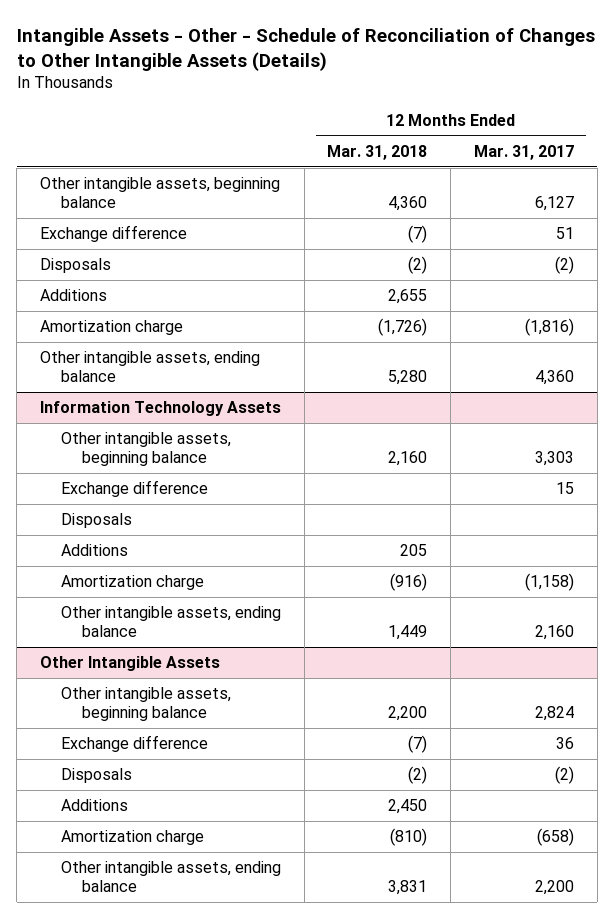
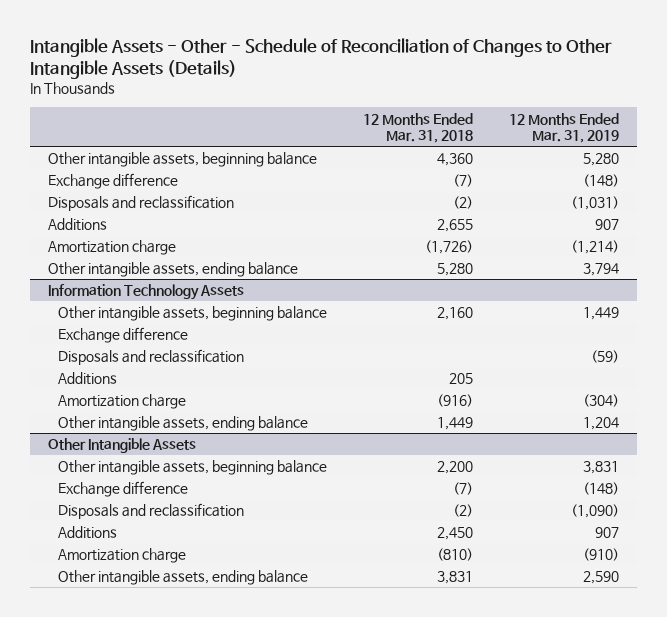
- | 12 Months Ended Mar. 31, 2018 | 12 Months Ended Mar. 31, 2017
+ | 12 Months Ended Mar. 31, 2018 | 12 Months Ended Mar. 31, 2019
- Disposals | (2) | (2)
+ Disposals and reclassification | (2) | (1,031)
@ Information Technology Assets
- Disposals
+ Disposals and reclassification | | (59)
@ Other Intangible Assets
- Disposals | (2) | (2)
+ Disposals and reclassification | (2) | (1,090)

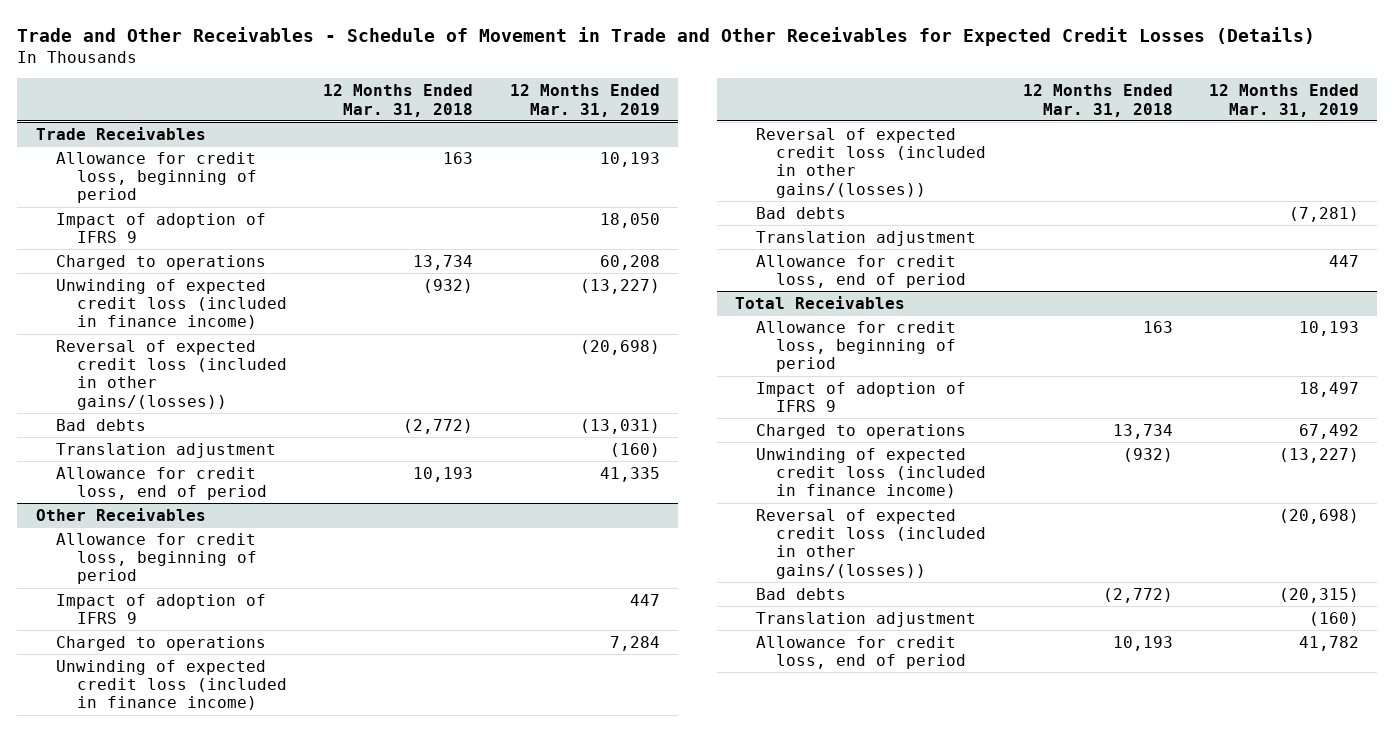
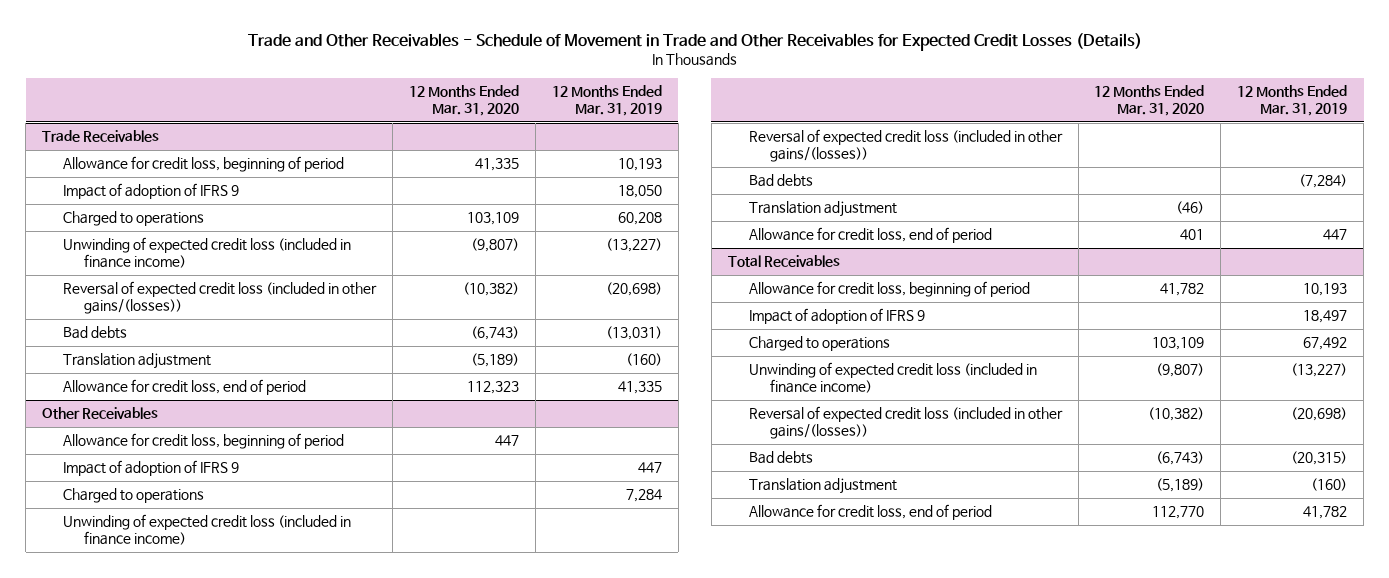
- | 12 Months Ended Mar. 31, 2018 | 12 Months Ended Mar. 31, 2019
+ | 12 Months Ended Mar. 31, 2020 | 12 Months Ended Mar. 31, 2019
@ Other Receivables
- Bad debts | | (7,281)
+ Bad debts | | (7,284)

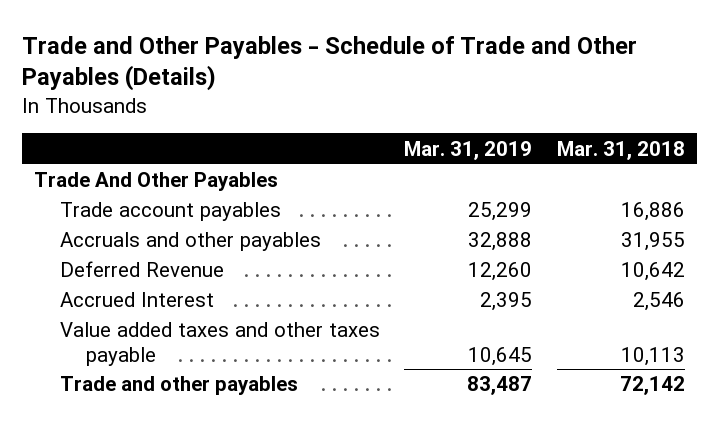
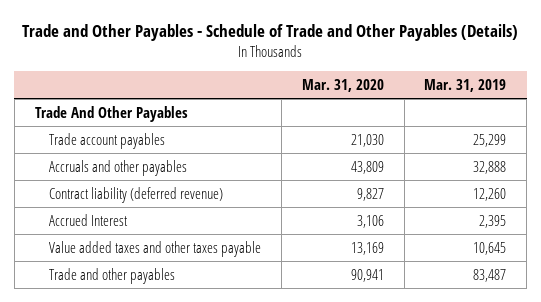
- | Mar. 31, 2019 | Mar. 31, 2018
+ | Mar. 31, 2020 | Mar. 31, 2019
- Deferred Revenue | 12,260 | 10,642
+ Contract liability (deferred revenue) | 9,827 | 12,260

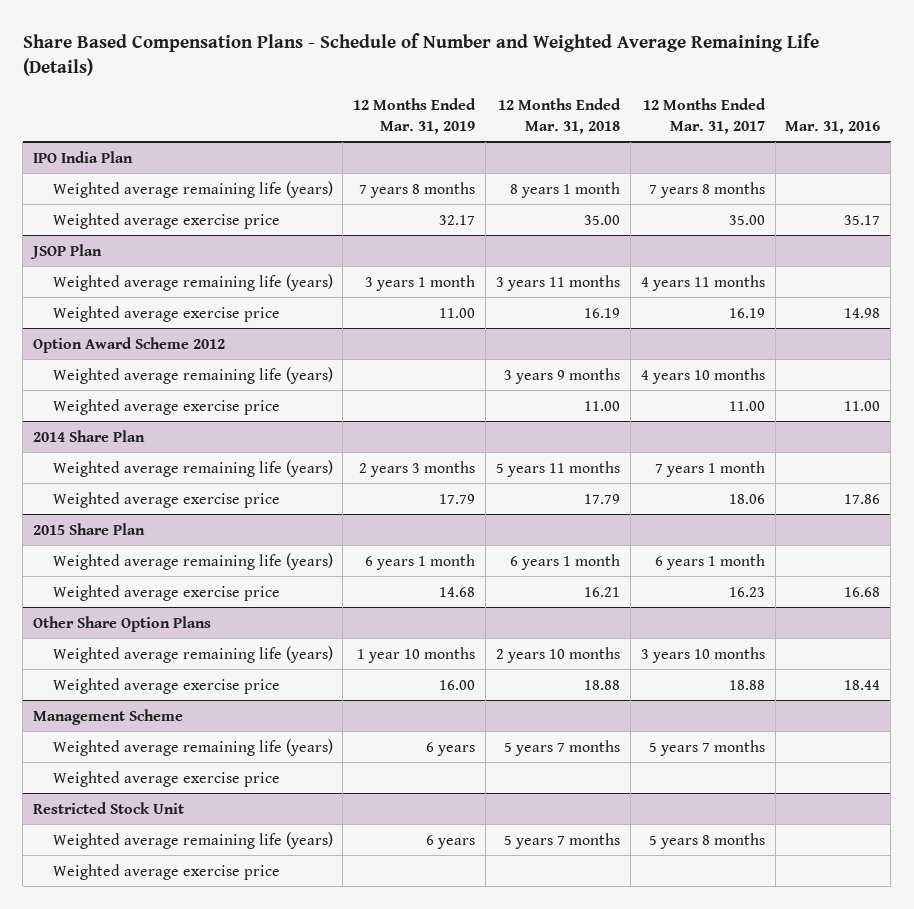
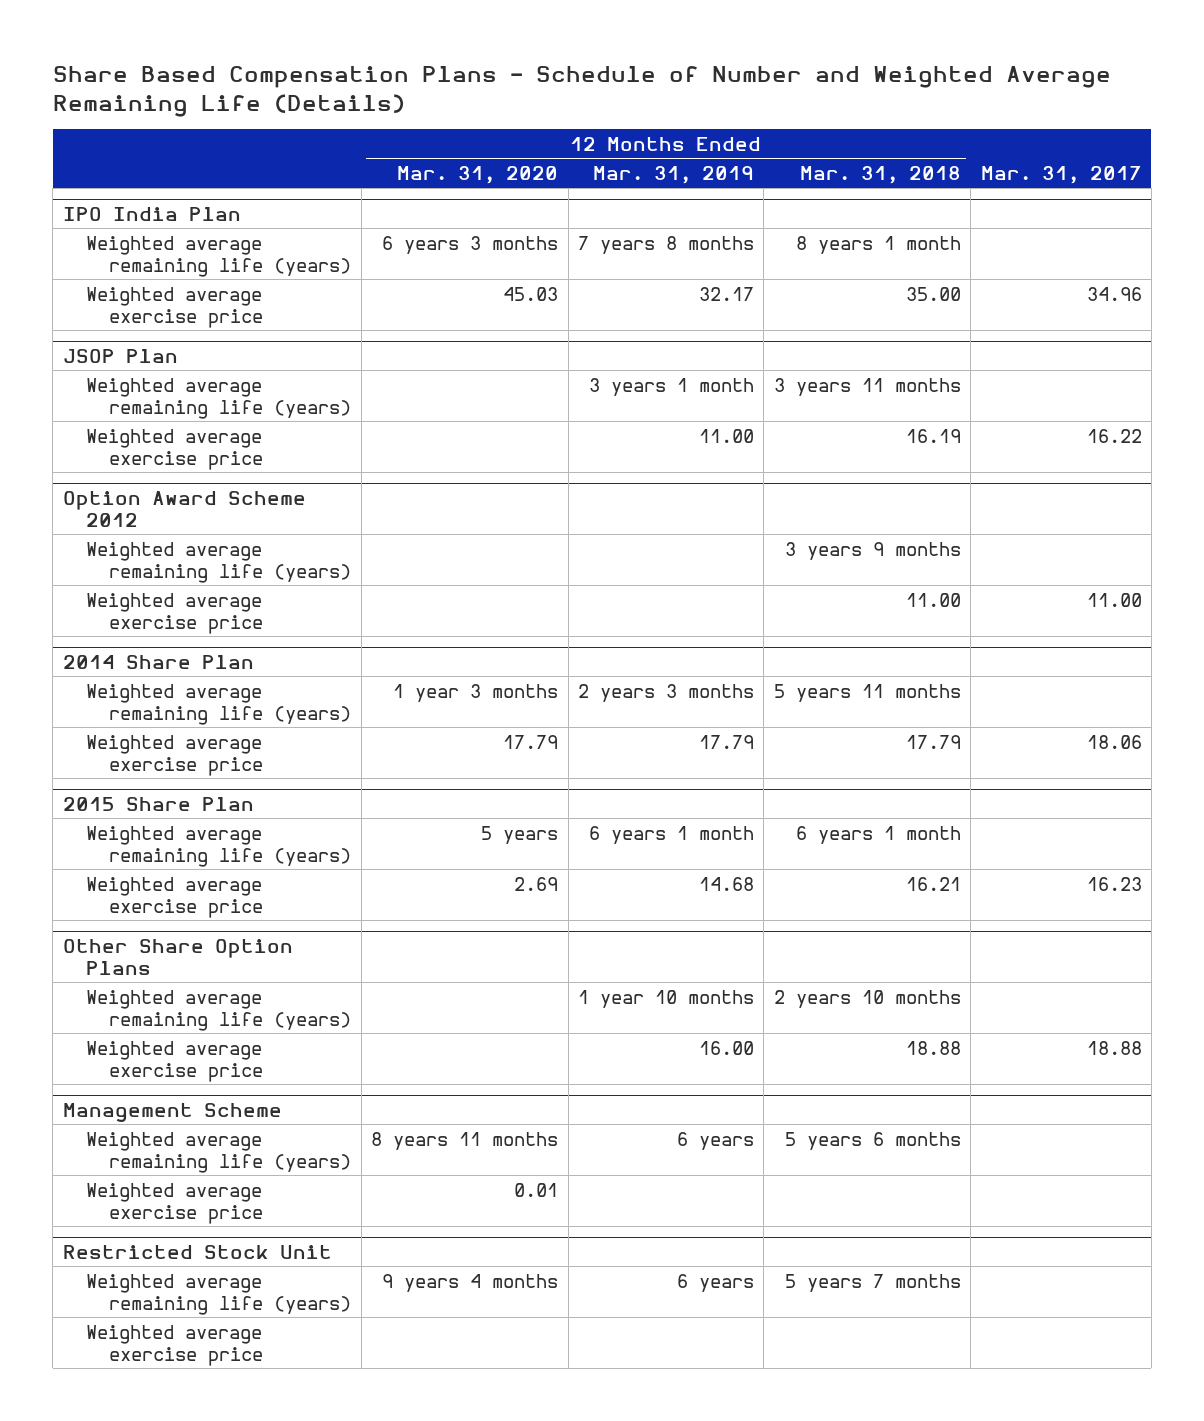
- | 12 Months Ended Mar. 31, 2019 | 12 Months Ended Mar. 31, 2018 | 12 Months Ended Mar. 31, 2017 | Mar. 31, 2016
+ | 12 Months Ended Mar. 31, 2020 | 12 Months Ended Mar. 31, 2019 | 12 Months Ended Mar. 31, 2018 | Mar. 31, 2017
@ Management Scheme
- Weighted average remaining life (years) | 6 years | 5 years 7 months | 5 years 7 months |
+ Weighted average remaining life (years) | 8 years 11 months | 6 years | 5 years 6 months |

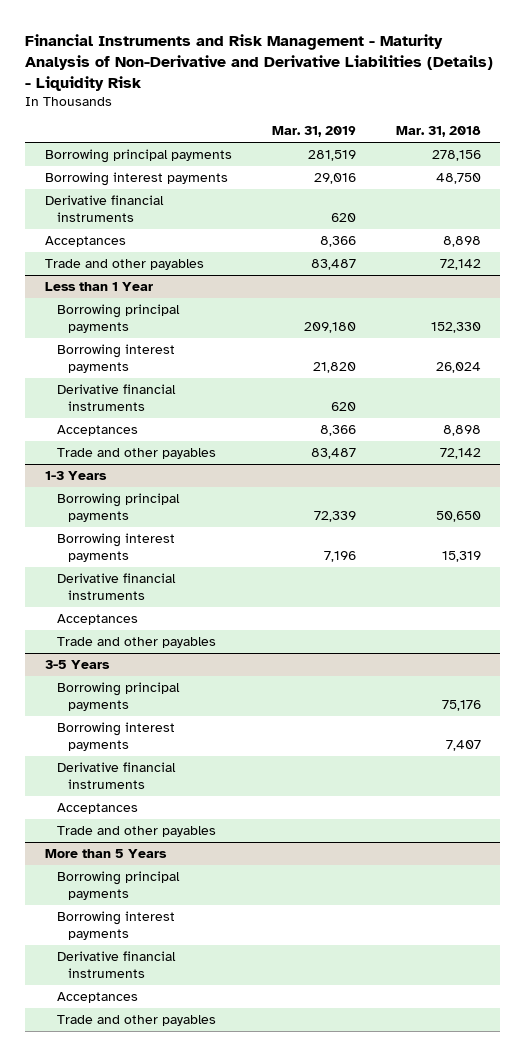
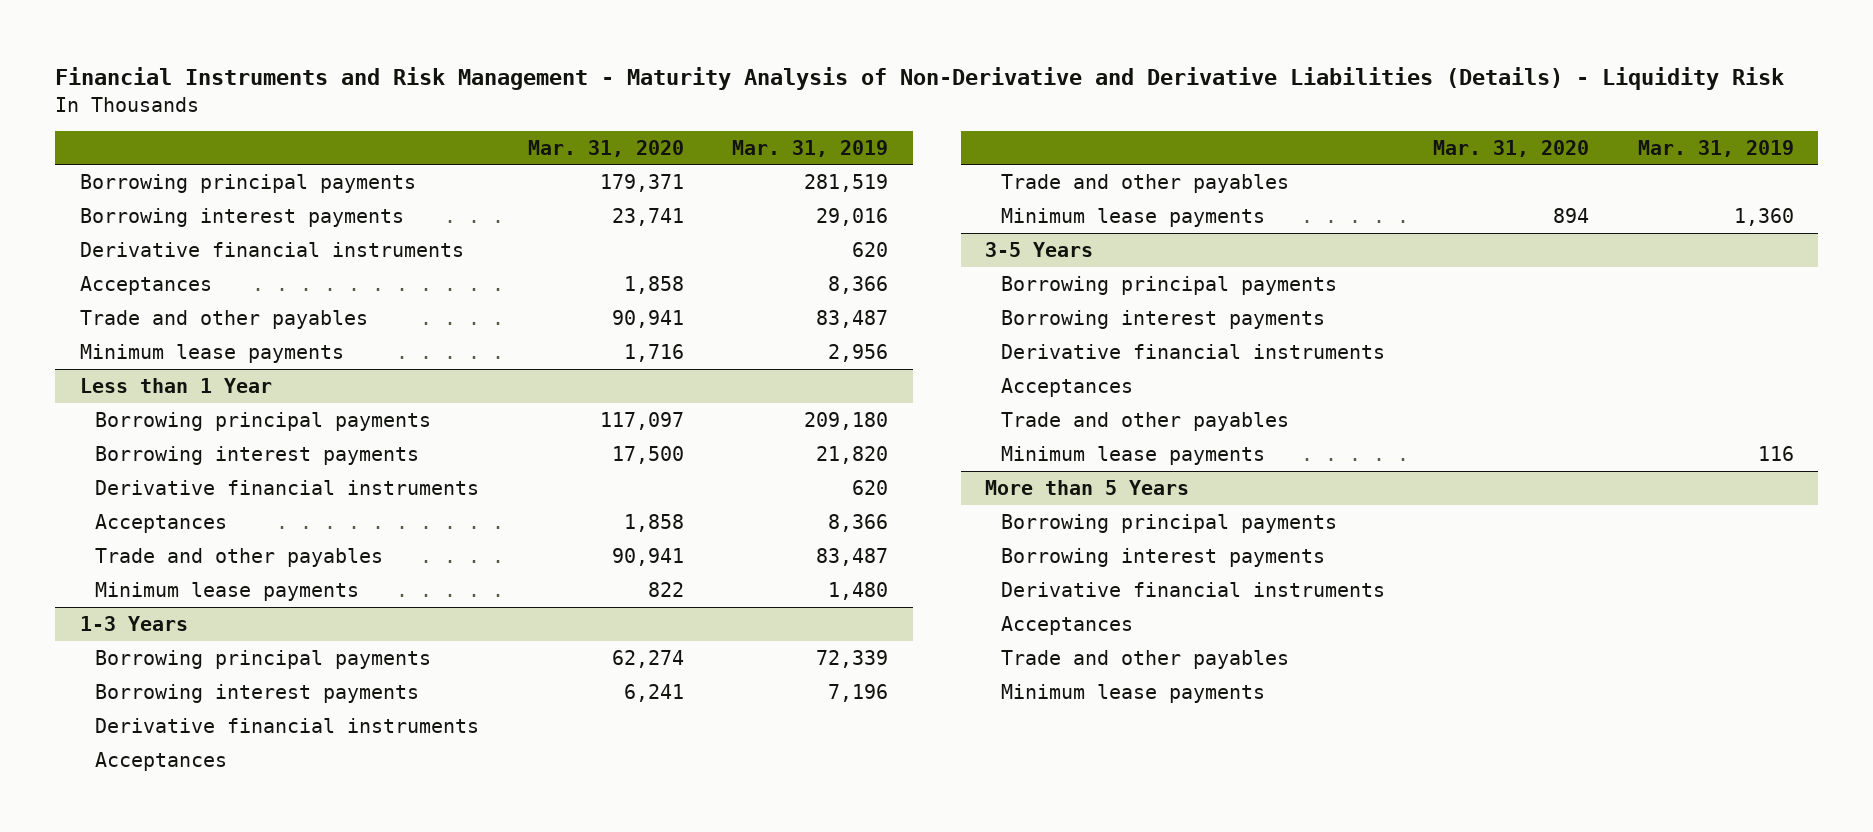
- | Mar. 31, 2019 | Mar. 31, 2018
+ | Mar. 31, 2020 | Mar. 31, 2019
+ Minimum lease payments | 1,716 | 2,956
@ Less than 1 Year
+ Minimum lease payments | 822 | 1,480
@ 1-3 Years
+ Minimum lease payments | 894 | 1,360
@ 3-5 Years
+ Minimum lease payments | | 116
@ More than 5 Years
+ Minimum lease payments

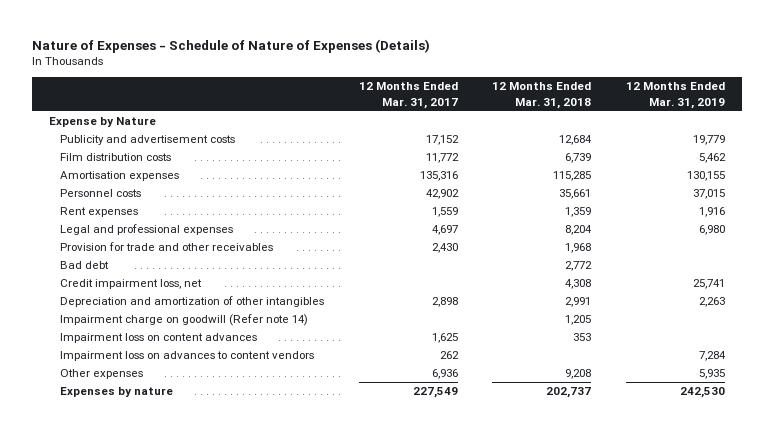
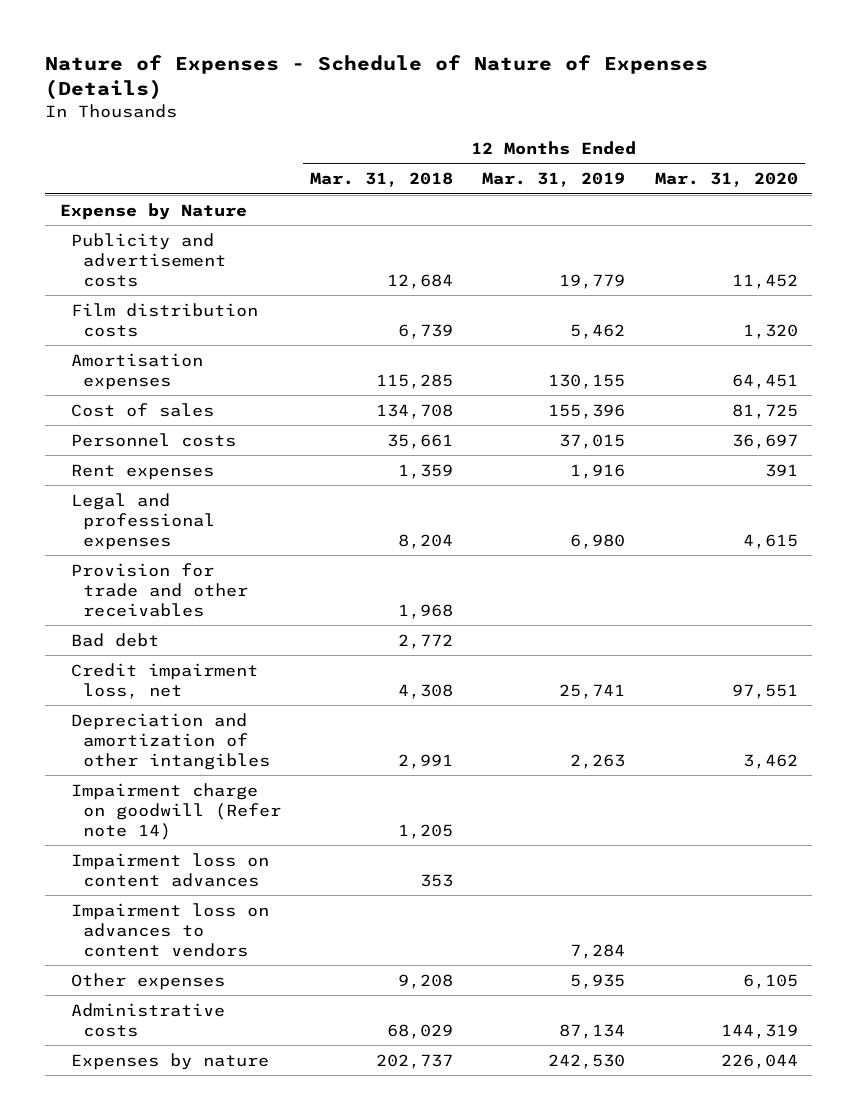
- | 12 Months Ended Mar. 31, 2017 | 12 Months Ended Mar. 31, 2018 | 12 Months Ended Mar. 31, 2019
+ | 12 Months Ended Mar. 31, 2018 | 12 Months Ended Mar. 31, 2019 | 12 Months Ended Mar. 31, 2020
+ Cost of sales | 134,708 | 155,396 | 81,725
+ Administrative costs | 68,029 | 87,134 | 144,319

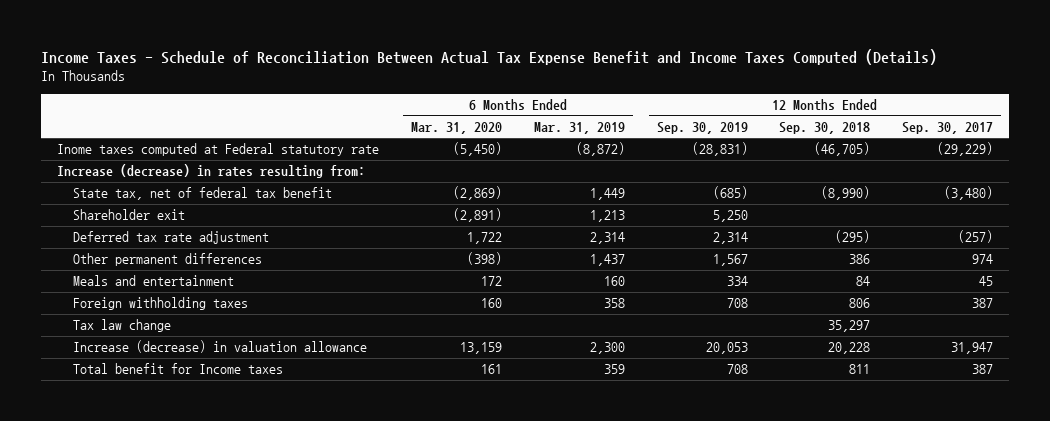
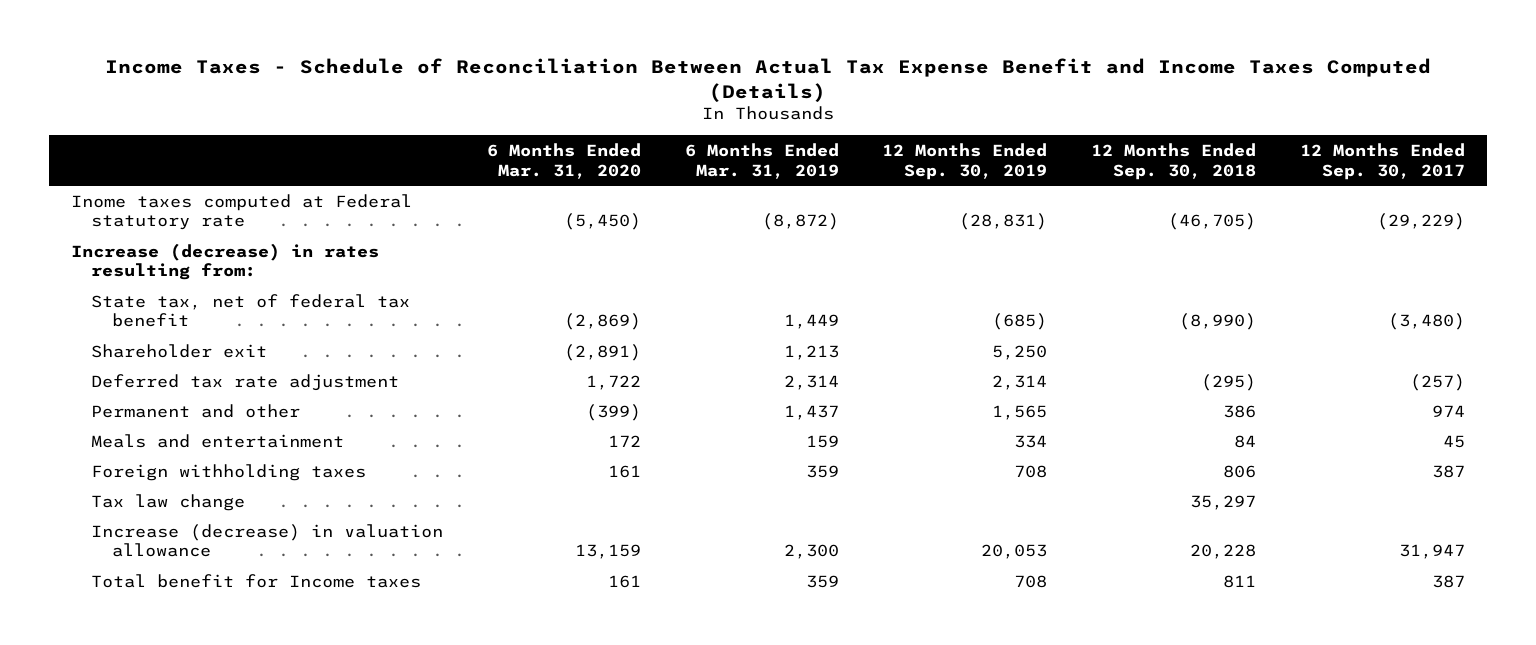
- Other permanent differences | (398) | 1,437 | 1,567 | 386 | 974
- Meals and entertainment | 172 | 160 | 334 | 84 | 45
- Foreign withholding taxes | 160 | 358 | 708 | 806 | 387
+ Permanent and other | (399) | 1,437 | 1,565 | 386 | 974
+ Meals and entertainment | 172 | 159 | 334 | 84 | 45
+ Foreign withholding taxes | 161 | 359 | 708 | 806 | 387

